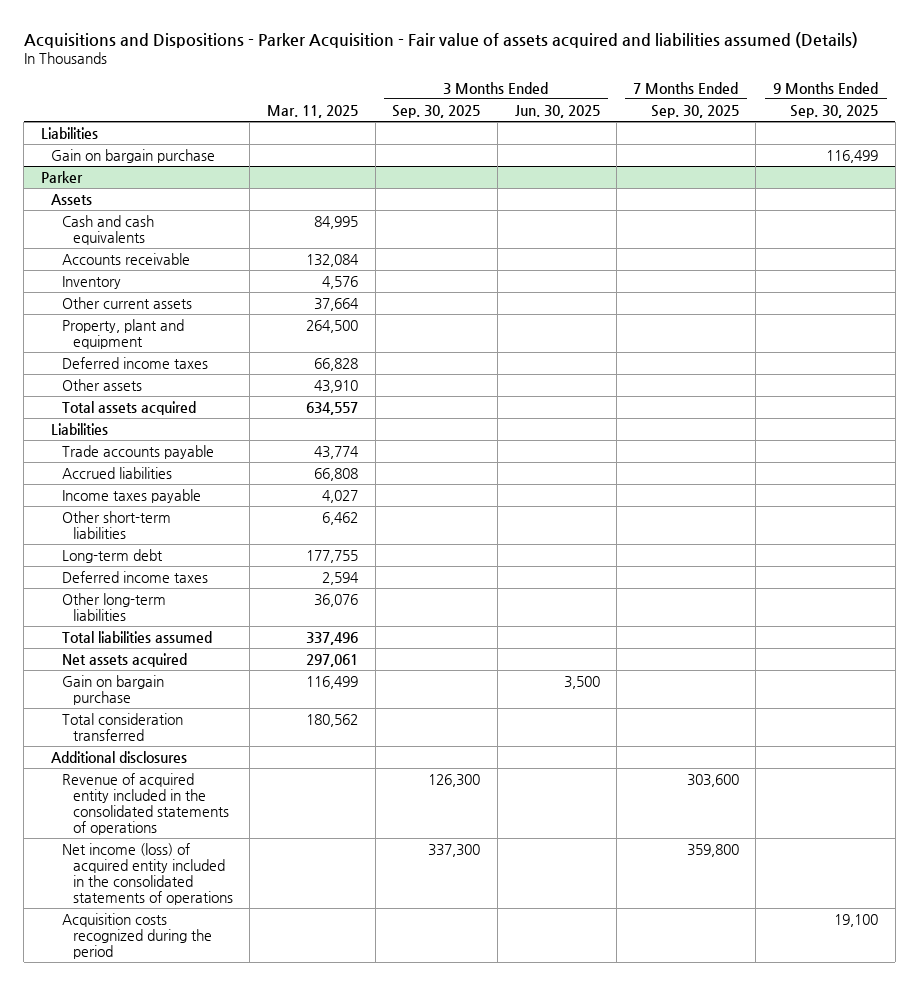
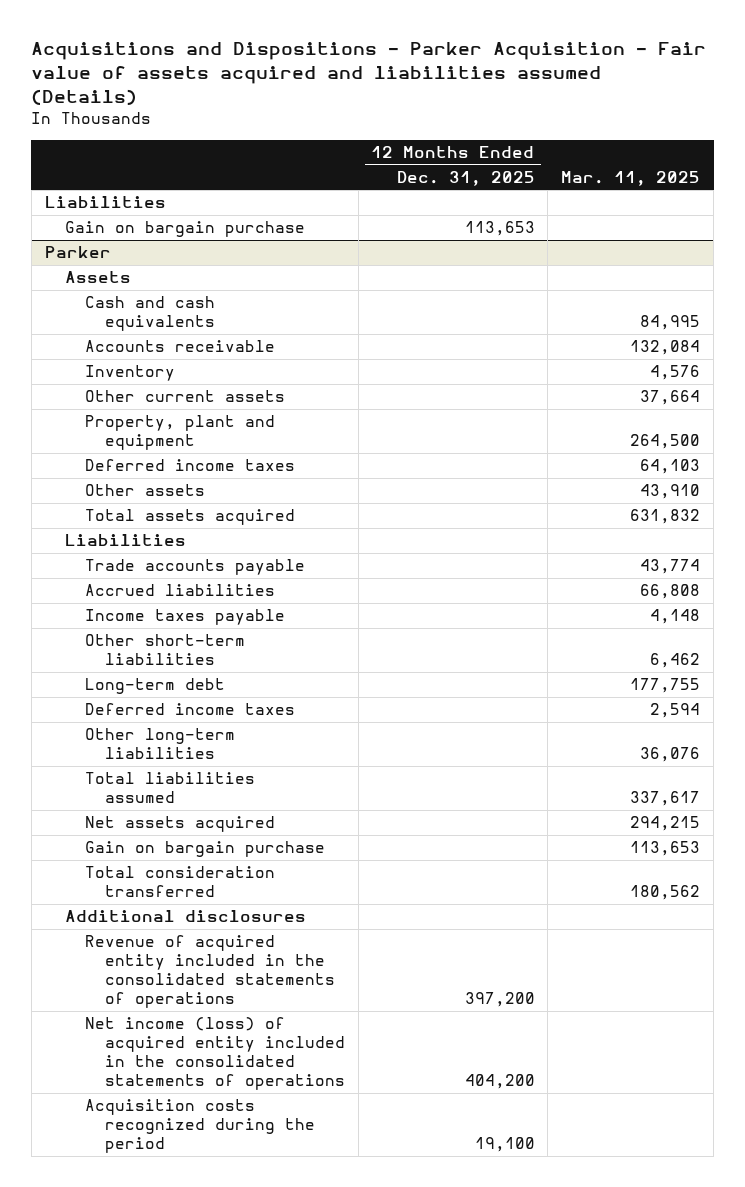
- | Mar. 11, 2025 | 3 Months Ended Sep. 30, 2025 | 3 Months Ended Jun. 30, 2025 | 7 Months Ended Sep. 30, 2025 | 9 Months Ended Sep. 30, 2025
+ | 12 Months Ended Dec. 31, 2025 | Mar. 11, 2025
@ Parker
- Deferred income taxes | 66,828 | | | |
+ Deferred income taxes | | 64,103
- Total assets acquired | 634,557 | | | |
+ Total assets acquired | | 631,832
- Income taxes payable | 4,027 | | | |
+ Income taxes payable | | 4,148
- Total liabilities assumed | 337,496 | | | |
- Net assets acquired | 297,061 | | | |
- Gain on bargain purchase | 116,499 | | 3,500 | |
+ Total liabilities assumed | | 337,617
+ Net assets acquired | | 294,215
+ Gain on bargain purchase | | 113,653

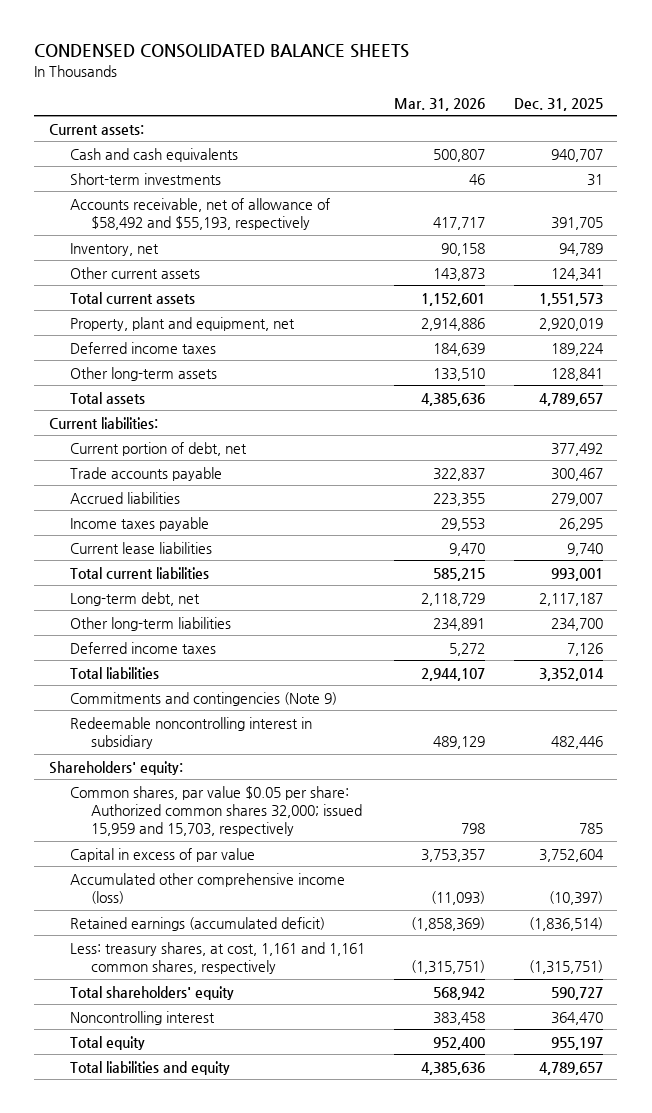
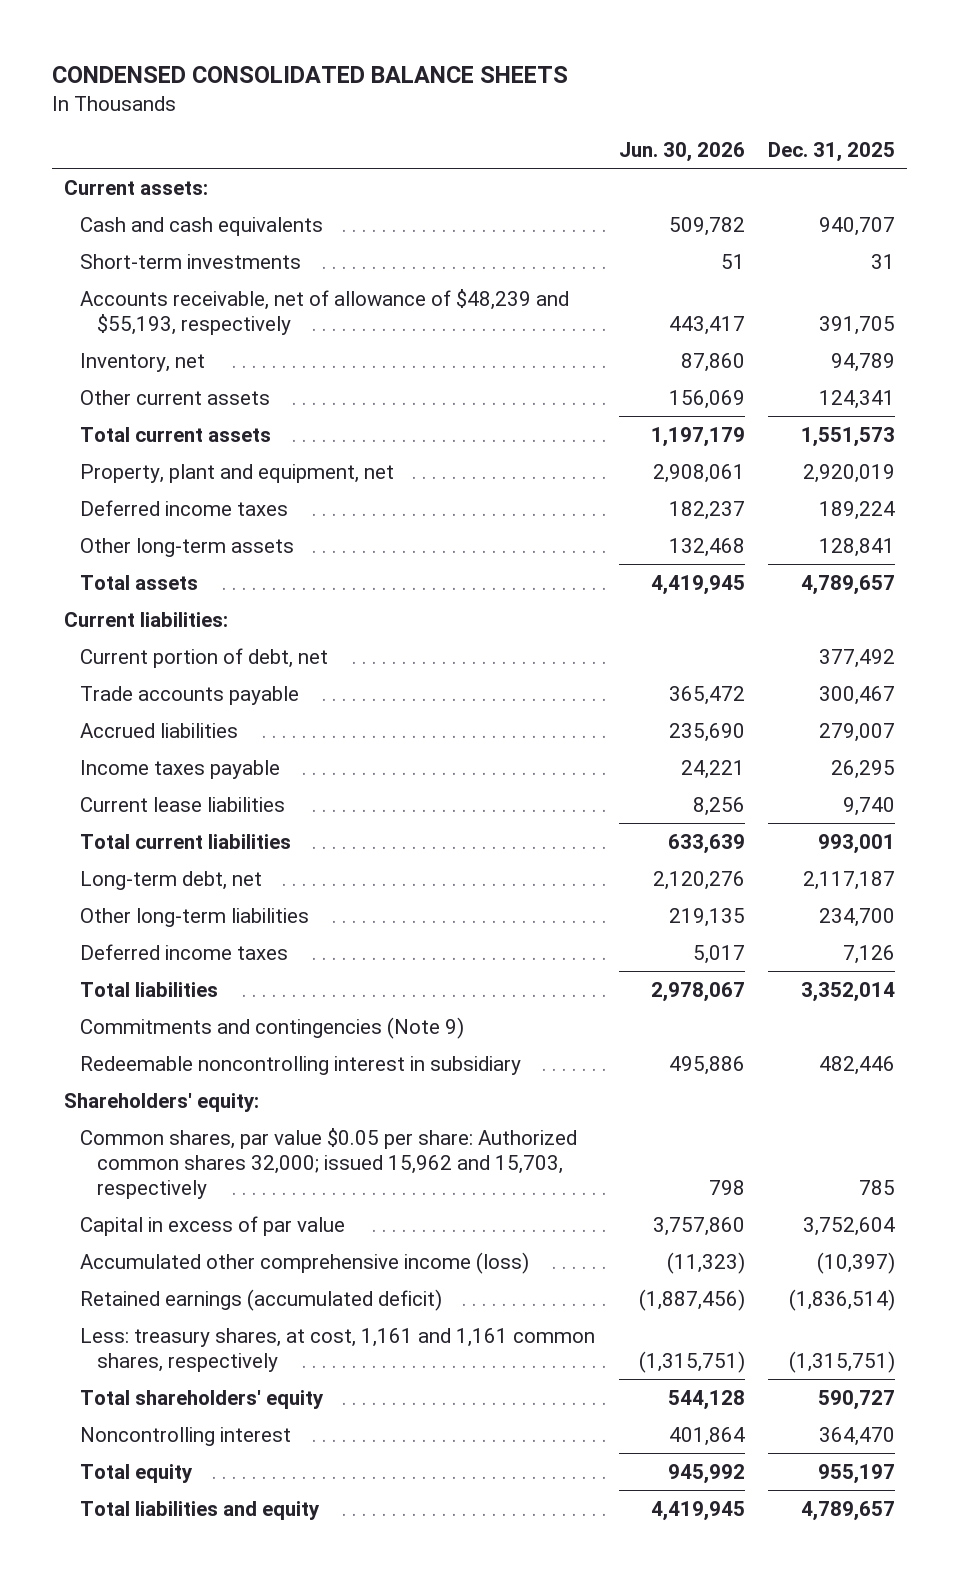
- | Mar. 31, 2026 | Dec. 31, 2025
+ | Jun. 30, 2026 | Dec. 31, 2025
- Accounts receivable, net of allowance of $58,492 and $55,193, respectively | 417,717 | 391,705
+ Accounts receivable, net of allowance of $48,239 and $55,193, respectively | 443,417 | 391,705
- Common shares, par value $0.05 per share: Authorized common shares 32,000; issued 15,959 and 15,703, respectively | 798 | 785
+ Common shares, par value $0.05 per share: Authorized common shares 32,000; issued 15,962 and 15,703, respectively | 798 | 785

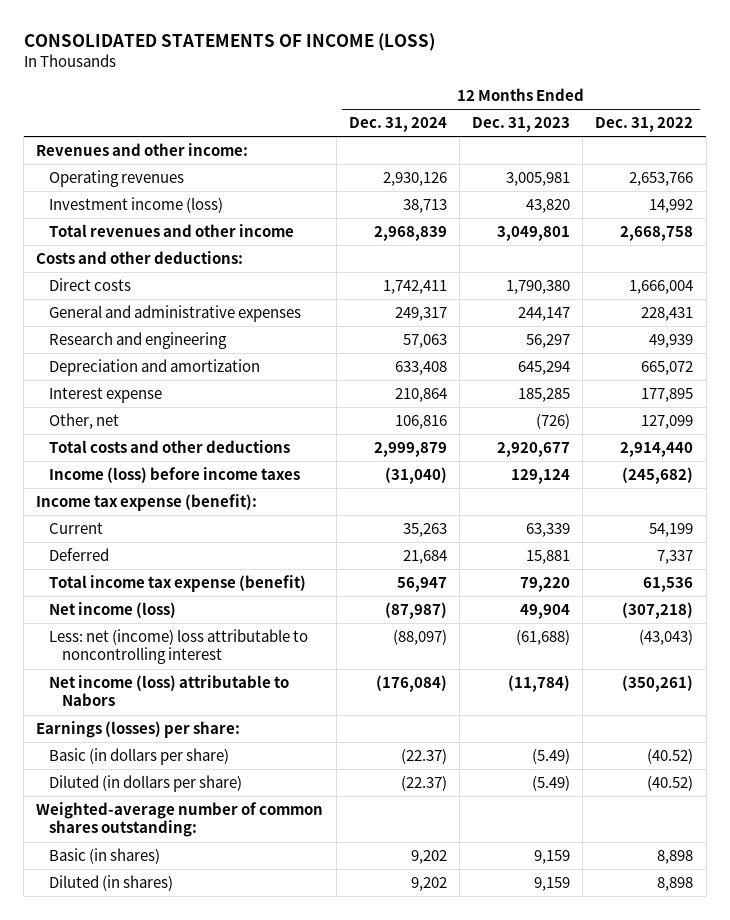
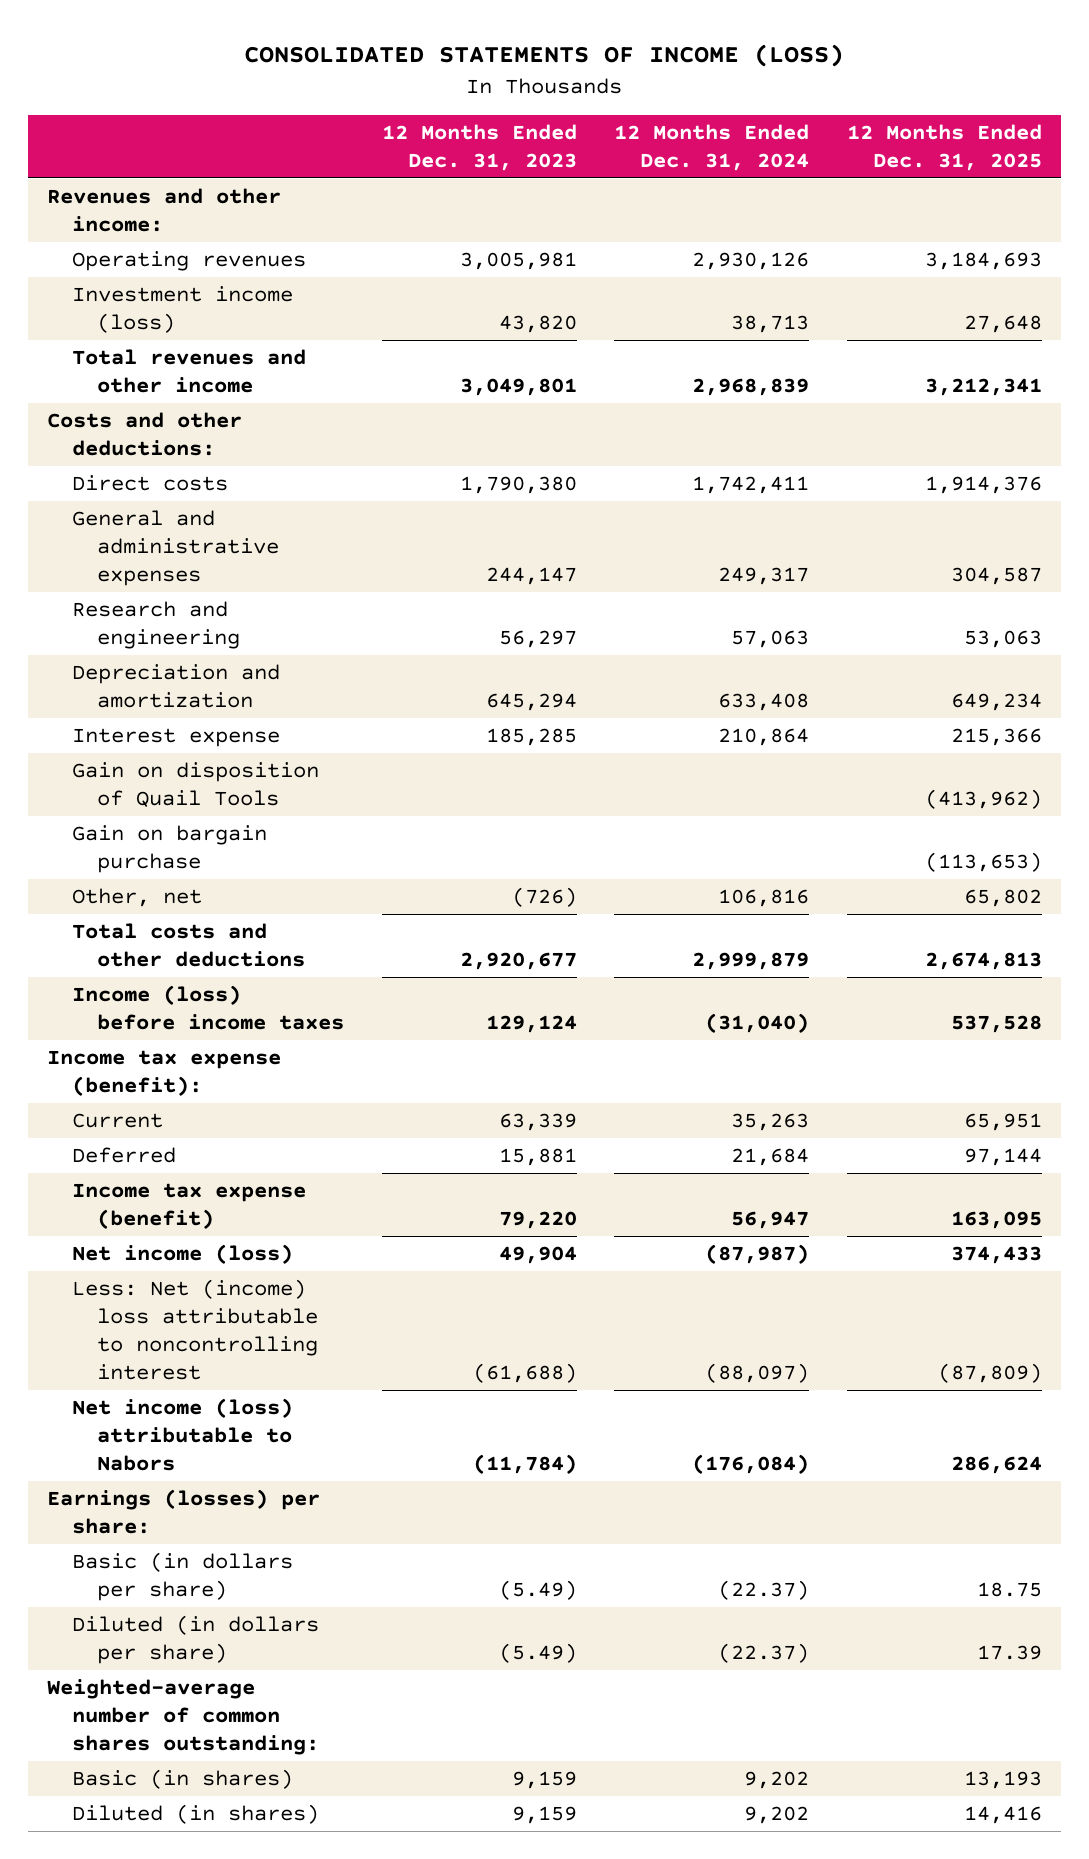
- | 12 Months Ended Dec. 31, 2024 | 12 Months Ended Dec. 31, 2023 | 12 Months Ended Dec. 31, 2022
+ | 12 Months Ended Dec. 31, 2023 | 12 Months Ended Dec. 31, 2024 | 12 Months Ended Dec. 31, 2025
+ Gain on disposition of Quail Tools | | | (413,962)
+ Gain on bargain purchase | | | (113,653)
- Total income tax expense (benefit) | 56,947 | 79,220 | 61,536
+ Income tax expense (benefit) | 79,220 | 56,947 | 163,095
- Less: net (income) loss attributable to noncontrolling interest | (88,097) | (61,688) | (43,043)
+ Less: Net (income) loss attributable to noncontrolling interest | (61,688) | (88,097) | (87,809)

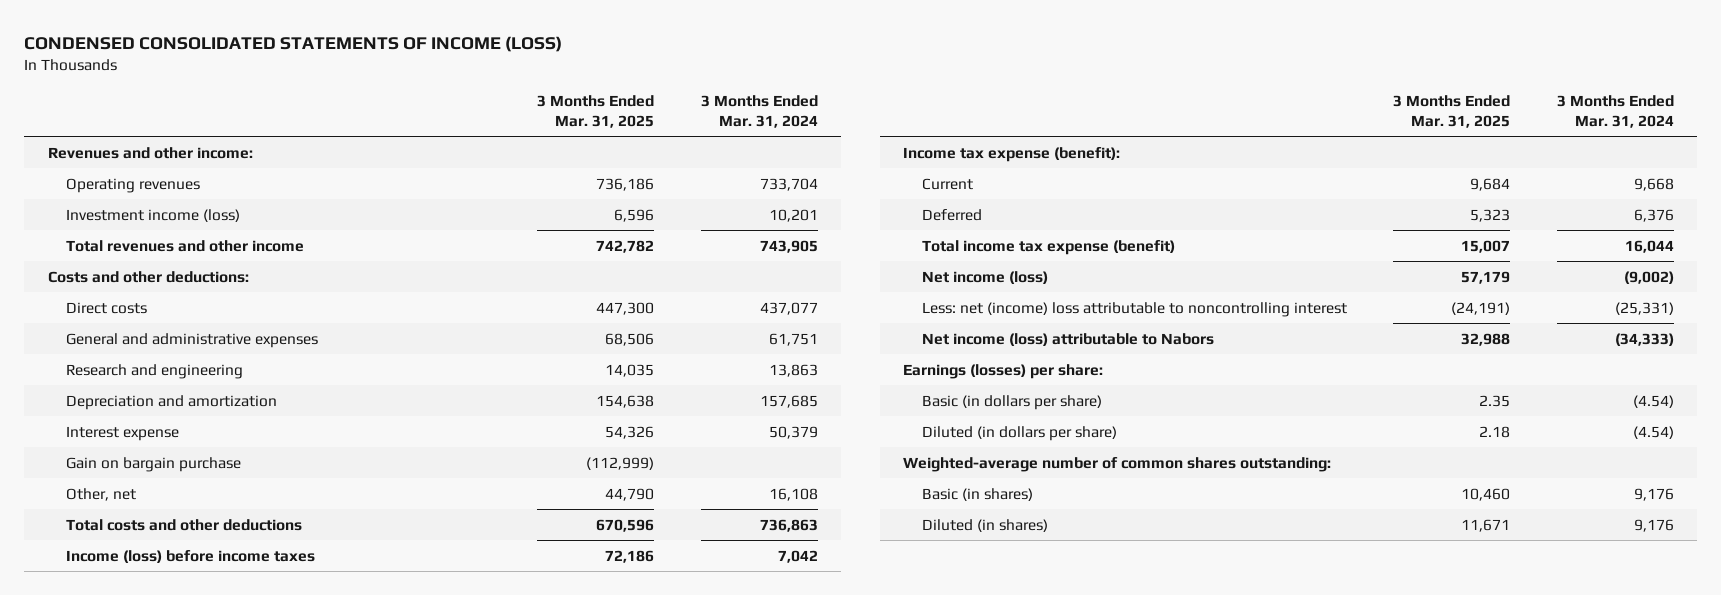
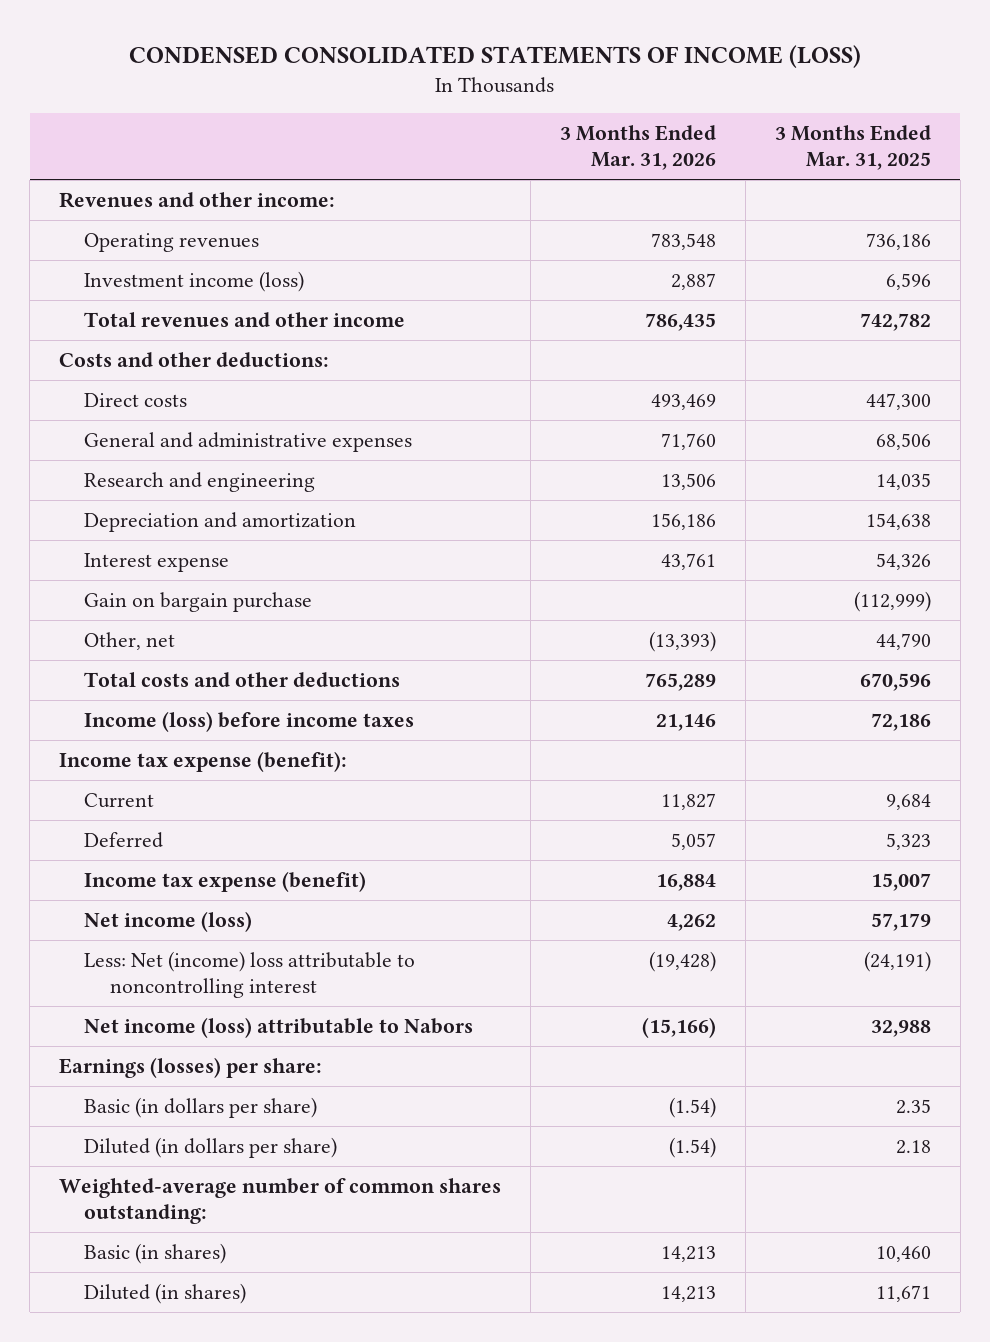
- | 3 Months Ended Mar. 31, 2025 | 3 Months Ended Mar. 31, 2024
+ | 3 Months Ended Mar. 31, 2026 | 3 Months Ended Mar. 31, 2025
- Total income tax expense (benefit) | 15,007 | 16,044
+ Income tax expense (benefit) | 16,884 | 15,007
- Less: net (income) loss attributable to noncontrolling interest | (24,191) | (25,331)
+ Less: Net (income) loss attributable to noncontrolling interest | (19,428) | (24,191)

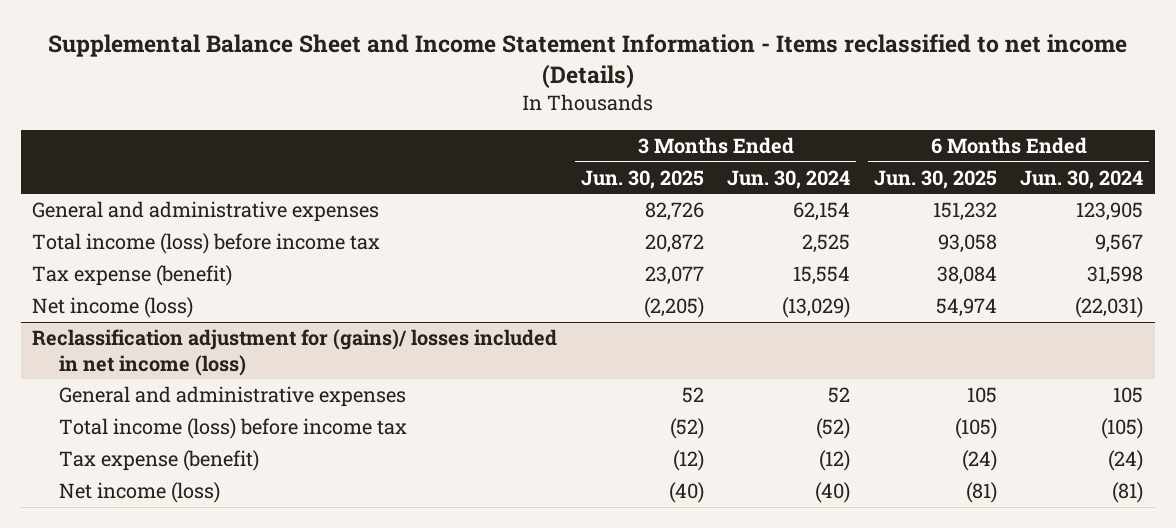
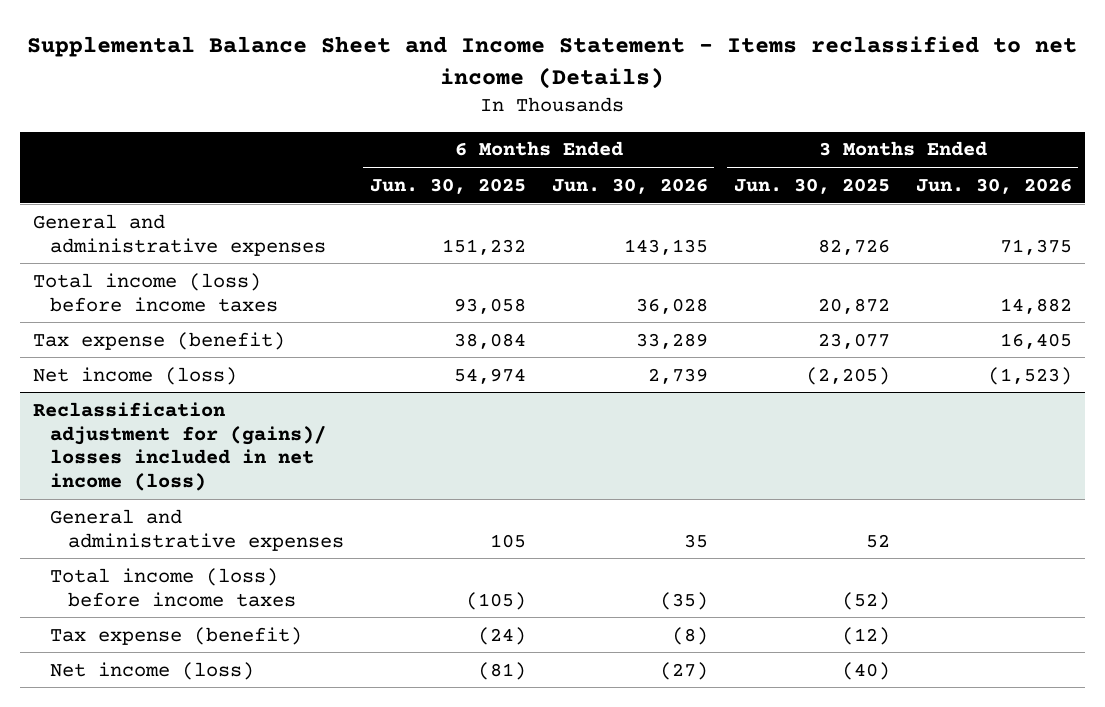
- Supplemental Balance Sheet and Income Statement Information - Items reclassified to net income (Details)
+ Supplemental Balance Sheet and Income Statement - Items reclassified to net income (Details)
- | 3 Months Ended Jun. 30, 2025 | 3 Months Ended Jun. 30, 2024 | 6 Months Ended Jun. 30, 2025 | 6 Months Ended Jun. 30, 2024
+ | 6 Months Ended Jun. 30, 2025 | 6 Months Ended Jun. 30, 2026 | 3 Months Ended Jun. 30, 2025 | 3 Months Ended Jun. 30, 2026
- Total income (loss) before income tax | 20,872 | 2,525 | 93,058 | 9,567
+ Total income (loss) before income taxes | 93,058 | 36,028 | 20,872 | 14,882
@ Reclassification adjustment for (gains)/ losses included in net income (loss)
- Total income (loss) before income tax | (52) | (52) | (105) | (105)
+ Total income (loss) before income taxes | (105) | (35) | (52) |

